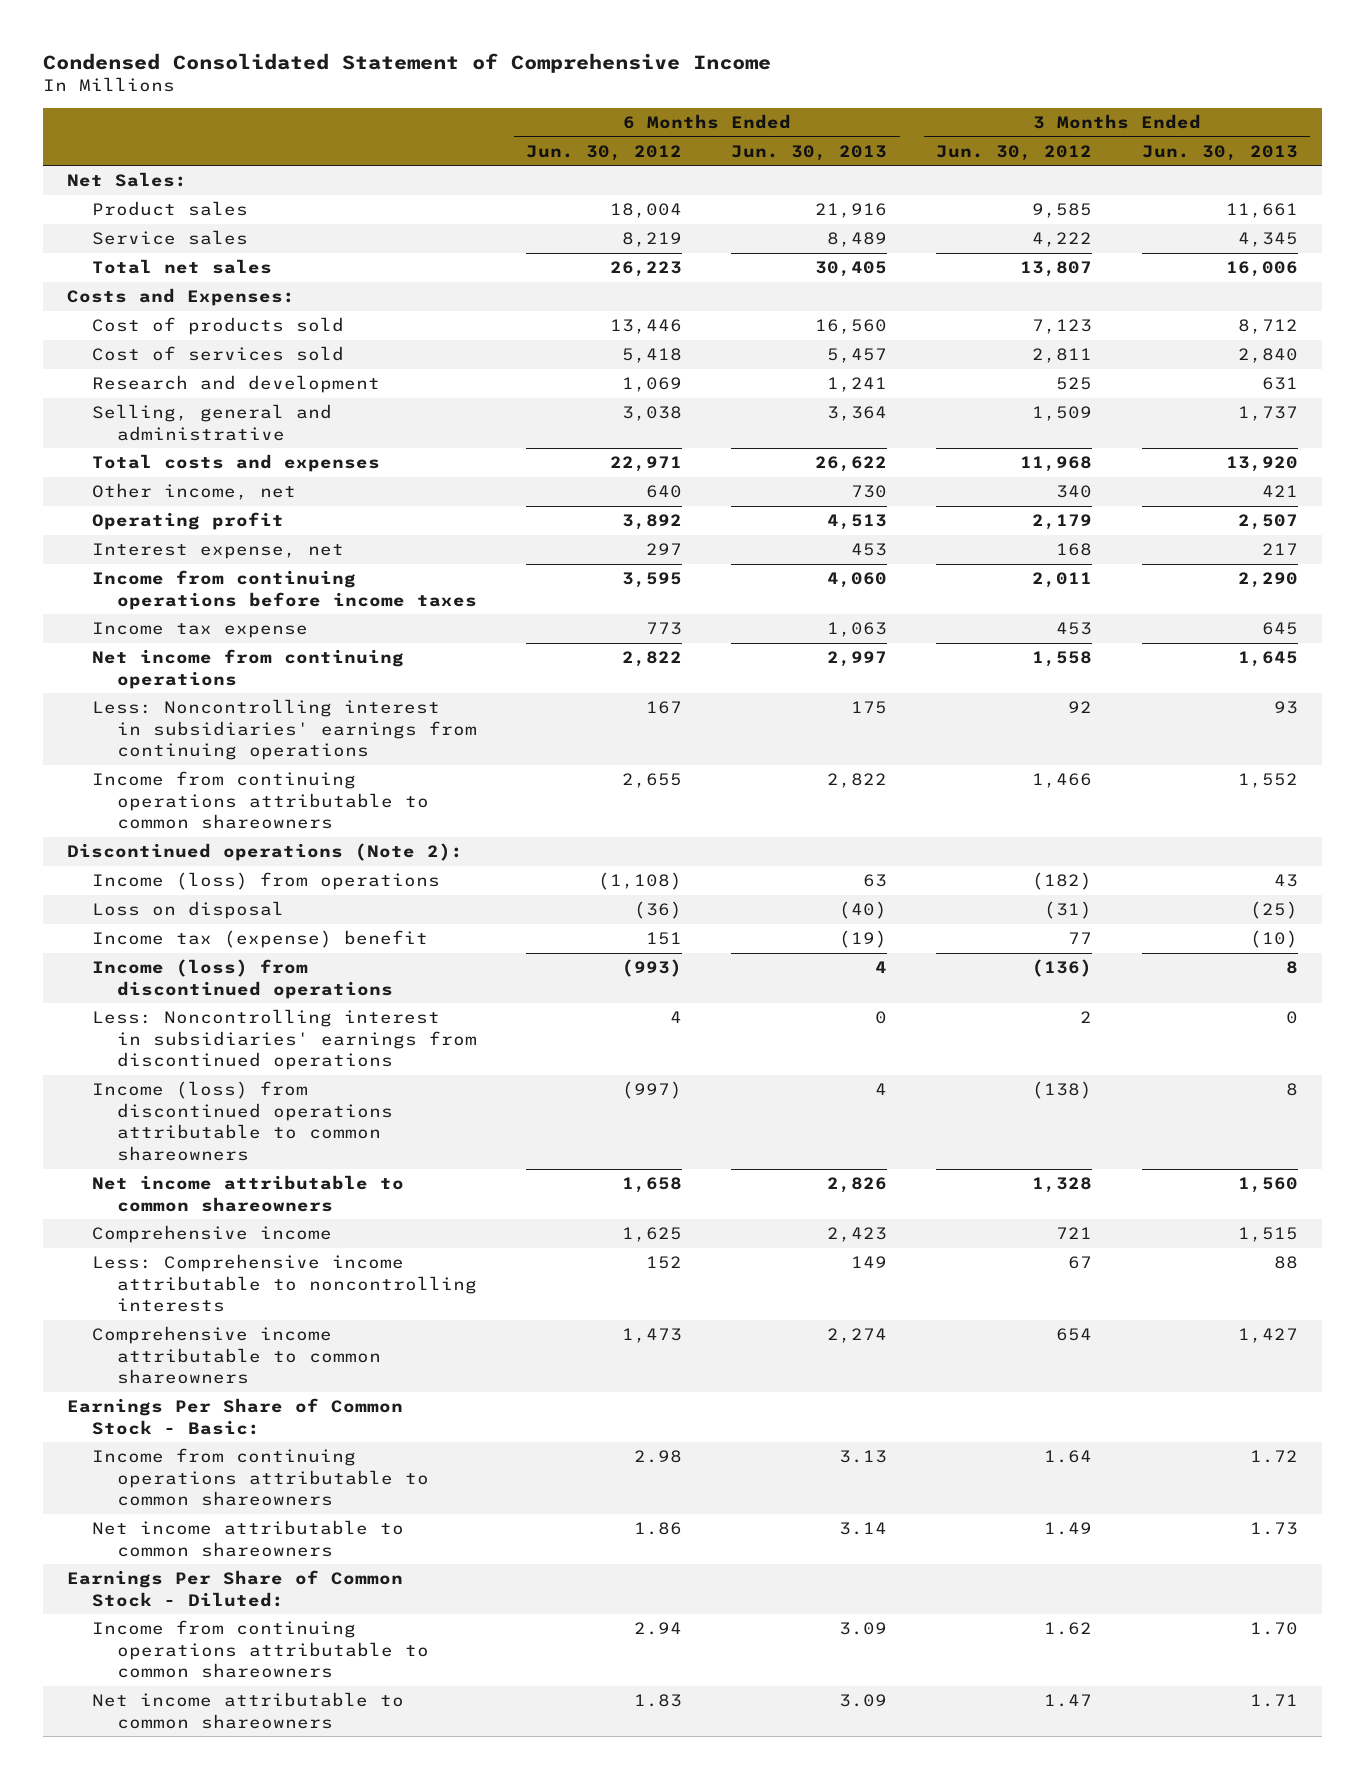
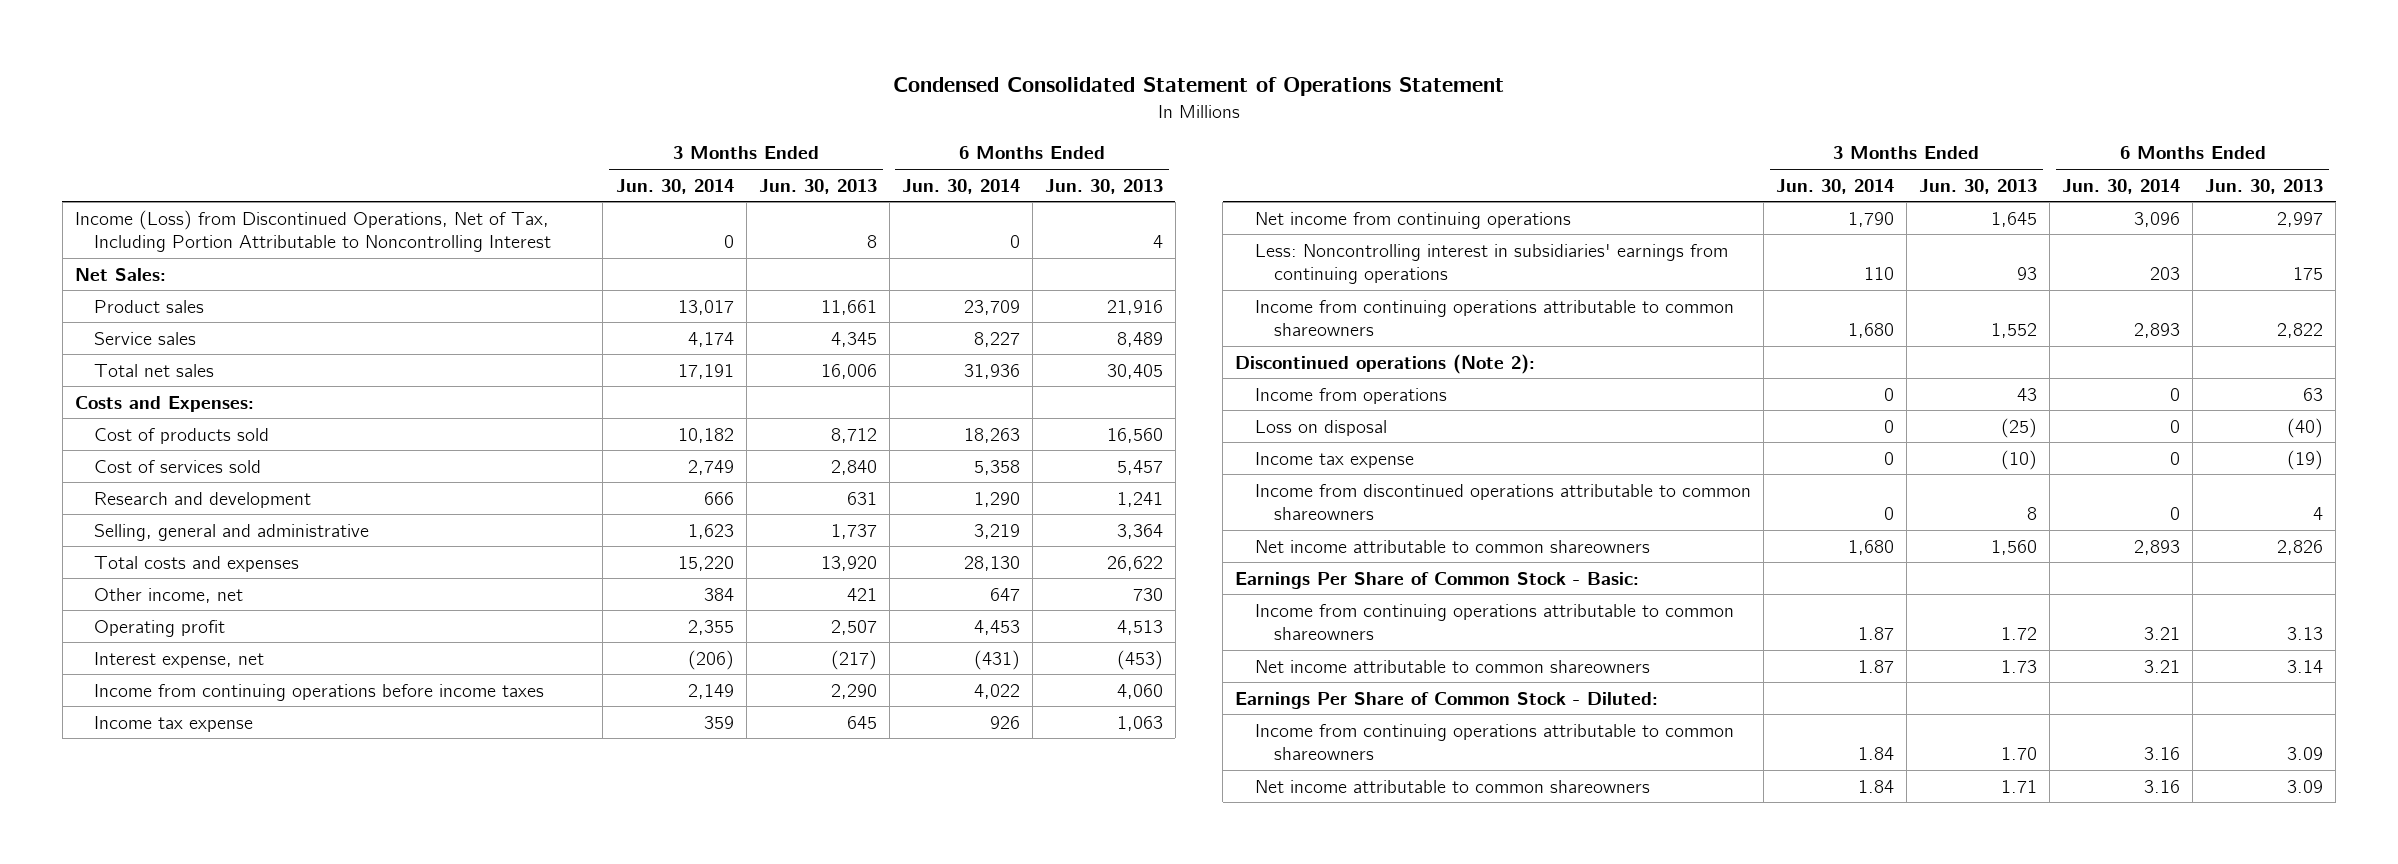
- Condensed Consolidated Statement of Comprehensive Income
+ Condensed Consolidated Statement of Operations Statement
- | 6 Months Ended Jun. 30, 2012 | 6 Months Ended Jun. 30, 2013 | 3 Months Ended Jun. 30, 2012 | 3 Months Ended Jun. 30, 2013
+ | 3 Months Ended Jun. 30, 2014 | 3 Months Ended Jun. 30, 2013 | 6 Months Ended Jun. 30, 2014 | 6 Months Ended Jun. 30, 2013
+ Income (Loss) from Discontinued Operations, Net of Tax, Including Portion Attributable to Noncontrolling Interest | 0 | 8 | 0 | 4
- Interest expense, net | 297 | 453 | 168 | 217
+ Interest expense, net | (206) | (217) | (431) | (453)
- Income (loss) from operations | (1,108) | 63 | (182) | 43
+ Income from operations | 0 | 43 | 0 | 63
- Income tax (expense) benefit | 151 | (19) | 77 | (10)
- Income (loss) from discontinued operations | (993) | 4 | (136) | 8
- Less: Noncontrolling interest in subsidiaries' earnings from discontinued operations | 4 | 0 | 2 | 0
- Income (loss) from discontinued operations attributable to common shareowners | (997) | 4 | (138) | 8
+ Income tax expense | 0 | (10) | 0 | (19)
+ Income from discontinued operations attributable to common shareowners | 0 | 8 | 0 | 4
- Comprehensive income | 1,625 | 2,423 | 721 | 1,515
- Less: Comprehensive income attributable to noncontrolling interests | 152 | 149 | 67 | 88
- Comprehensive income attributable to common shareowners | 1,473 | 2,274 | 654 | 1,427

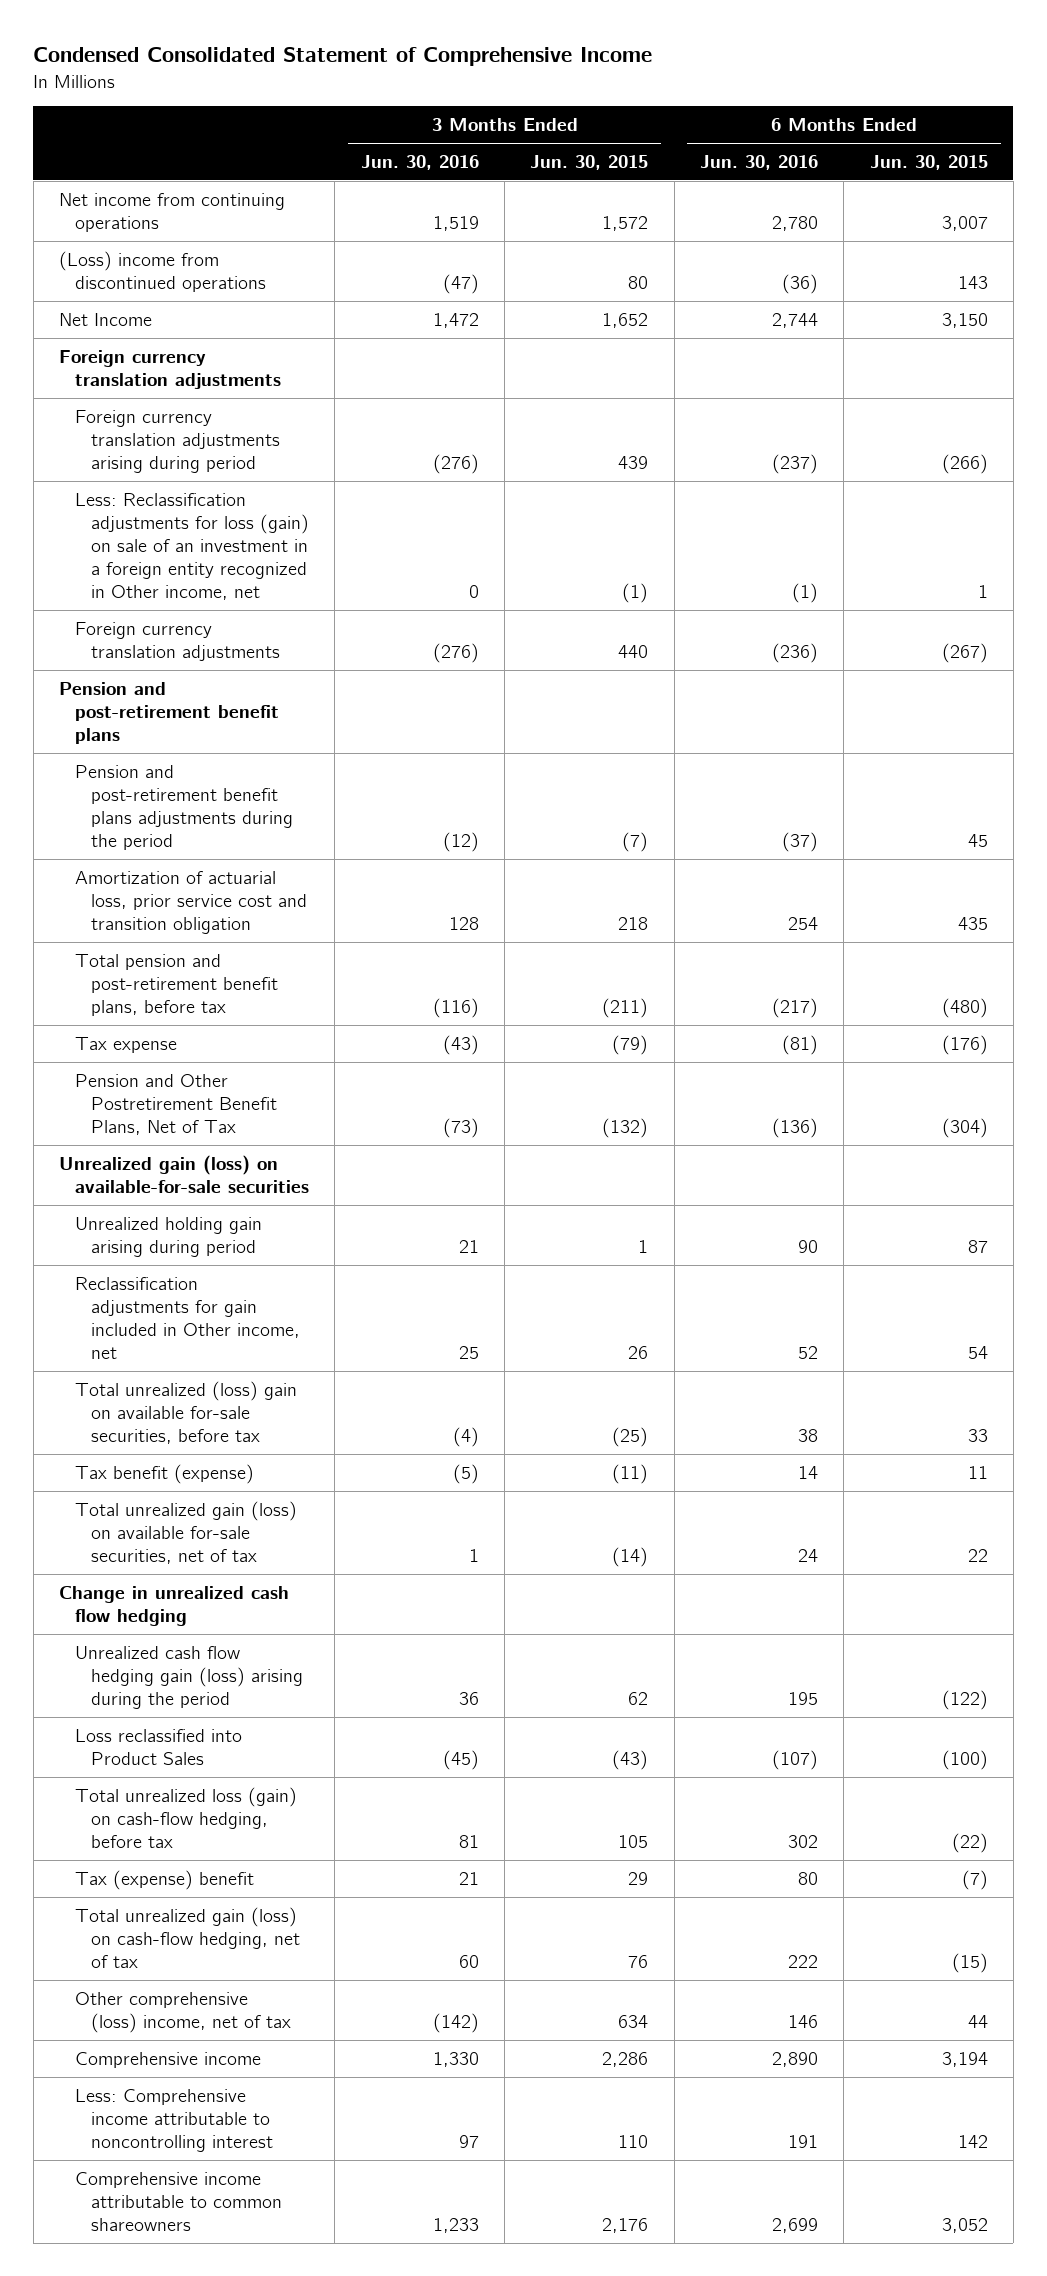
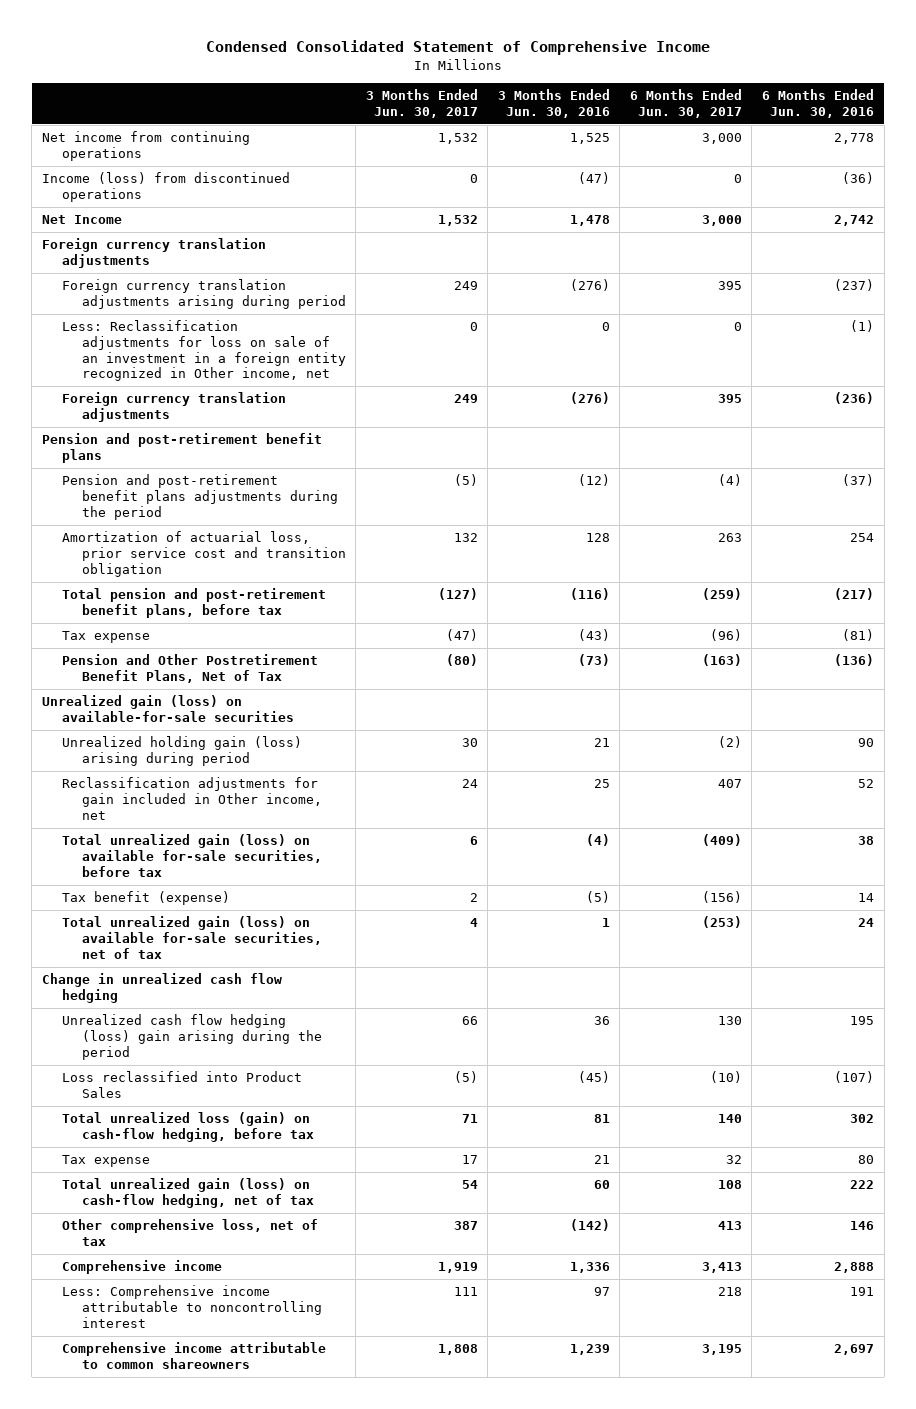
- | 3 Months Ended Jun. 30, 2016 | 3 Months Ended Jun. 30, 2015 | 6 Months Ended Jun. 30, 2016 | 6 Months Ended Jun. 30, 2015
+ | 3 Months Ended Jun. 30, 2017 | 3 Months Ended Jun. 30, 2016 | 6 Months Ended Jun. 30, 2017 | 6 Months Ended Jun. 30, 2016
- Net income from continuing operations | 1,519 | 1,572 | 2,780 | 3,007
- (Loss) income from discontinued operations | (47) | 80 | (36) | 143
- Net Income | 1,472 | 1,652 | 2,744 | 3,150
+ Net income from continuing operations | 1,532 | 1,525 | 3,000 | 2,778
+ Income (loss) from discontinued operations | 0 | (47) | 0 | (36)
+ Net Income | 1,532 | 1,478 | 3,000 | 2,742
- Less: Reclassification adjustments for loss (gain) on sale of an investment in a foreign entity recognized in Other income, net | 0 | (1) | (1) | 1
+ Less: Reclassification adjustments for loss on sale of an investment in a foreign entity recognized in Other income, net | 0 | 0 | 0 | (1)
- Unrealized holding gain arising during period | 21 | 1 | 90 | 87
+ Unrealized holding gain (loss) arising during period | 30 | 21 | (2) | 90
- Total unrealized (loss) gain on available for-sale securities, before tax | (4) | (25) | 38 | 33
+ Total unrealized gain (loss) on available for-sale securities, before tax | 6 | (4) | (409) | 38
- Unrealized cash flow hedging gain (loss) arising during the period | 36 | 62 | 195 | (122)
+ Unrealized cash flow hedging (loss) gain arising during the period | 66 | 36 | 130 | 195
- Tax (expense) benefit | 21 | 29 | 80 | (7)
+ Tax expense | 17 | 21 | 32 | 80
- Other comprehensive (loss) income, net of tax | (142) | 634 | 146 | 44
- Comprehensive income | 1,330 | 2,286 | 2,890 | 3,194
+ Other comprehensive loss, net of tax | 387 | (142) | 413 | 146
+ Comprehensive income | 1,919 | 1,336 | 3,413 | 2,888
- Comprehensive income attributable to common shareowners | 1,233 | 2,176 | 2,699 | 3,052
+ Comprehensive income attributable to common shareowners | 1,808 | 1,239 | 3,195 | 2,697

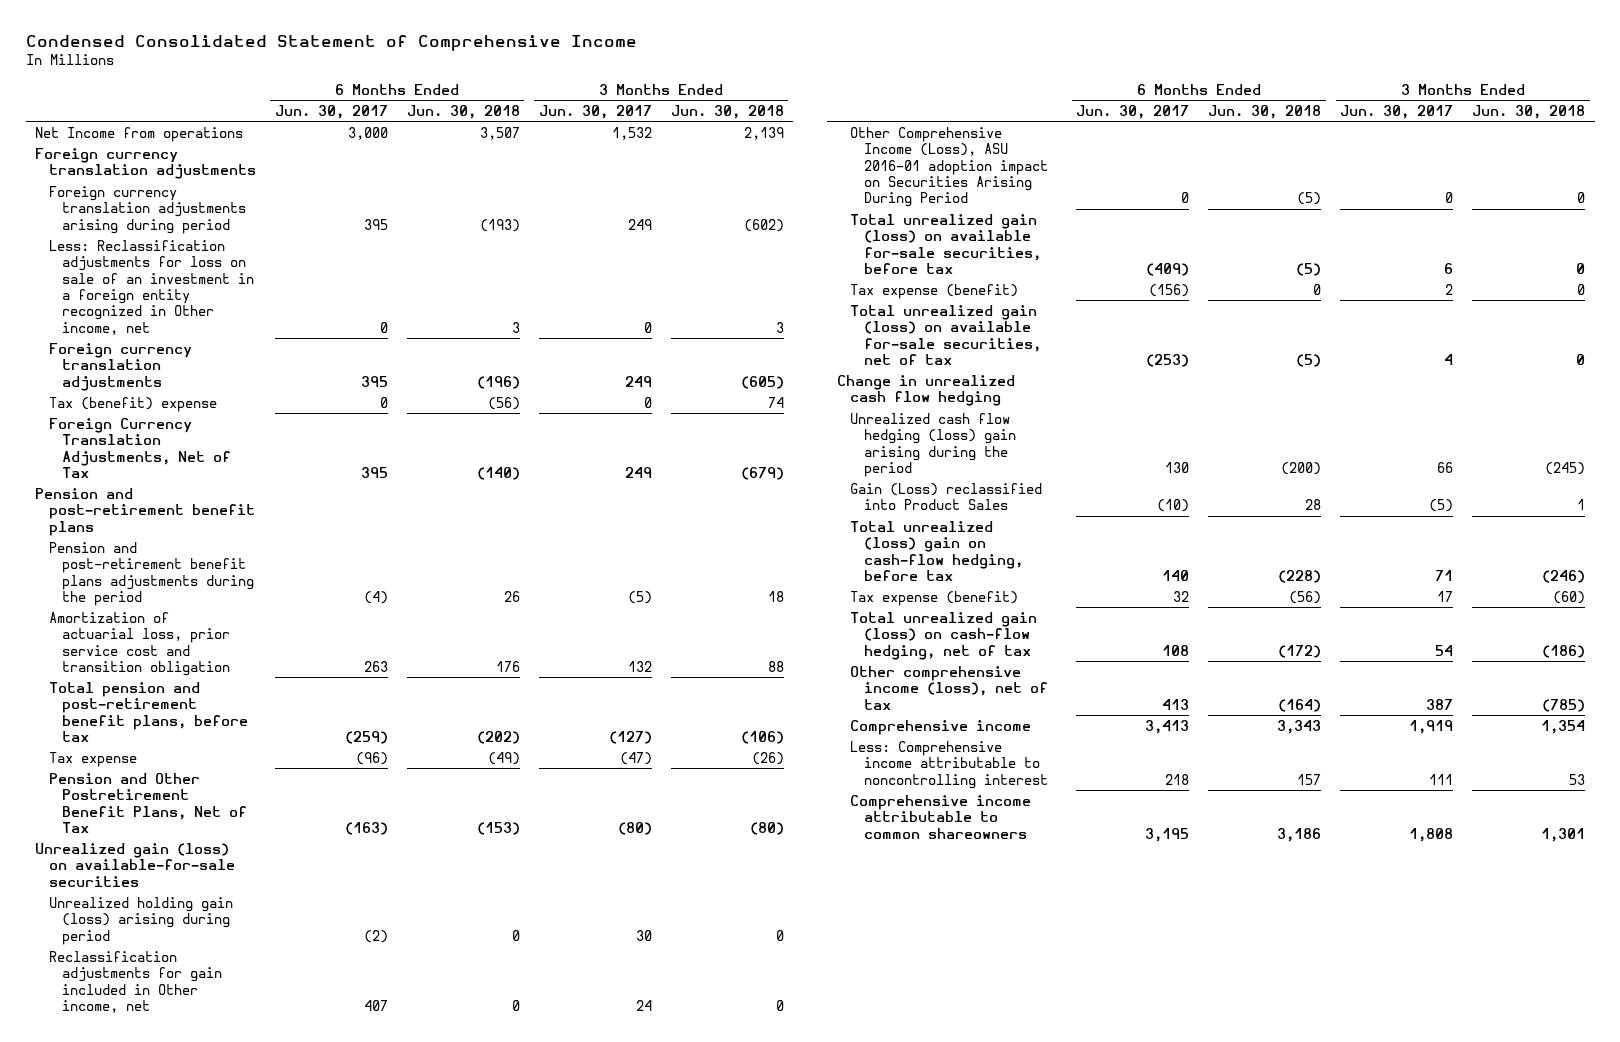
- | 3 Months Ended Jun. 30, 2017 | 3 Months Ended Jun. 30, 2016 | 6 Months Ended Jun. 30, 2017 | 6 Months Ended Jun. 30, 2016
+ | 6 Months Ended Jun. 30, 2017 | 6 Months Ended Jun. 30, 2018 | 3 Months Ended Jun. 30, 2017 | 3 Months Ended Jun. 30, 2018
- Net income from continuing operations | 1,532 | 1,525 | 3,000 | 2,778
- Income (loss) from discontinued operations | 0 | (47) | 0 | (36)
- Net Income | 1,532 | 1,478 | 3,000 | 2,742
+ Net Income from operations | 3,000 | 3,507 | 1,532 | 2,139
+ Tax (benefit) expense | 0 | (56) | 0 | 74
+ Foreign Currency Translation Adjustments, Net of Tax | 395 | (140) | 249 | (679)
+ Other Comprehensive Income (Loss), ASU 2016-01 adoption impact on Securities Arising During Period | 0 | (5) | 0 | 0
- Tax benefit (expense) | 2 | (5) | (156) | 14
+ Tax expense (benefit) | (156) | 0 | 2 | 0
- Loss reclassified into Product Sales | (5) | (45) | (10) | (107)
- Total unrealized loss (gain) on cash-flow hedging, before tax | 71 | 81 | 140 | 302
- Tax expense | 17 | 21 | 32 | 80
+ Gain (Loss) reclassified into Product Sales | (10) | 28 | (5) | 1
+ Total unrealized (loss) gain on cash-flow hedging, before tax | 140 | (228) | 71 | (246)
+ Tax expense (benefit) | 32 | (56) | 17 | (60)
- Other comprehensive loss, net of tax | 387 | (142) | 413 | 146
+ Other comprehensive income (loss), net of tax | 413 | (164) | 387 | (785)

